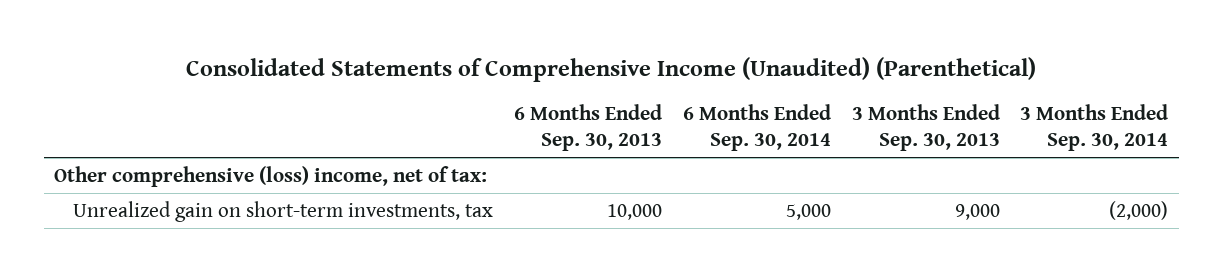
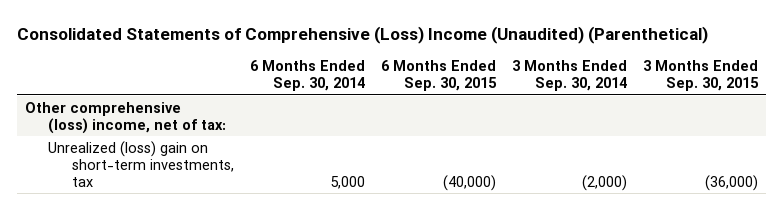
- Consolidated Statements of Comprehensive Income (Unaudited) (Parenthetical)
+ Consolidated Statements of Comprehensive (Loss) Income (Unaudited) (Parenthetical)
- | 6 Months Ended Sep. 30, 2013 | 6 Months Ended Sep. 30, 2014 | 3 Months Ended Sep. 30, 2013 | 3 Months Ended Sep. 30, 2014
+ | 6 Months Ended Sep. 30, 2014 | 6 Months Ended Sep. 30, 2015 | 3 Months Ended Sep. 30, 2014 | 3 Months Ended Sep. 30, 2015
- Unrealized gain on short-term investments, tax | 10,000 | 5,000 | 9,000 | (2,000)
+ Unrealized (loss) gain on short-term investments, tax | 5,000 | (40,000) | (2,000) | (36,000)

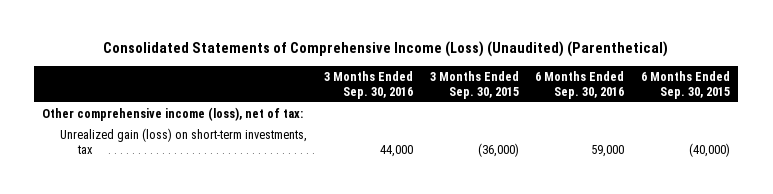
- Consolidated Statements of Comprehensive (Loss) Income (Unaudited) (Parenthetical)
+ Consolidated Statements of Comprehensive Income (Loss) (Unaudited) (Parenthetical)
- | 6 Months Ended Sep. 30, 2014 | 6 Months Ended Sep. 30, 2015 | 3 Months Ended Sep. 30, 2014 | 3 Months Ended Sep. 30, 2015
+ | 3 Months Ended Sep. 30, 2016 | 3 Months Ended Sep. 30, 2015 | 6 Months Ended Sep. 30, 2016 | 6 Months Ended Sep. 30, 2015
- Other comprehensive (loss) income, net of tax:
- Unrealized (loss) gain on short-term investments, tax | 5,000 | (40,000) | (2,000) | (36,000)
+ Other comprehensive income (loss), net of tax:
+ Unrealized gain (loss) on short-term investments, tax | 44,000 | (36,000) | 59,000 | (40,000)

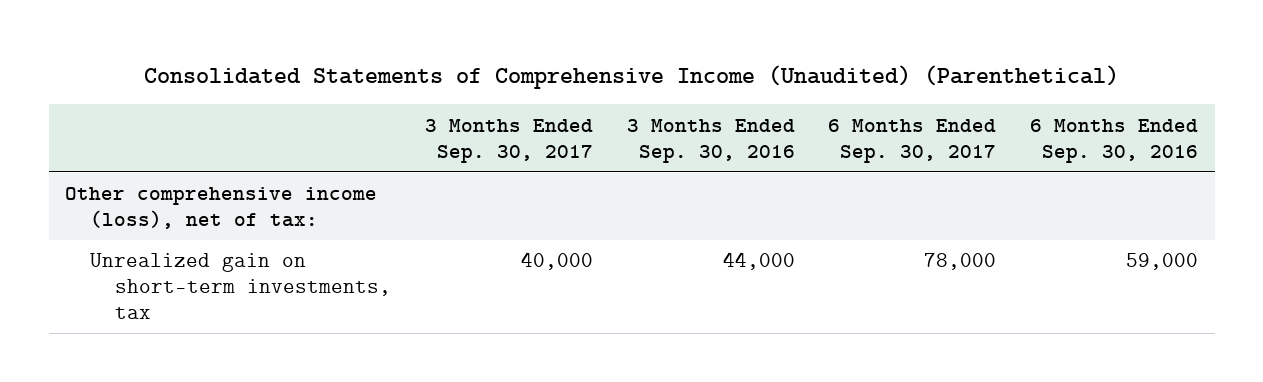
- Consolidated Statements of Comprehensive Income (Loss) (Unaudited) (Parenthetical)
+ Consolidated Statements of Comprehensive Income (Unaudited) (Parenthetical)
- | 3 Months Ended Sep. 30, 2016 | 3 Months Ended Sep. 30, 2015 | 6 Months Ended Sep. 30, 2016 | 6 Months Ended Sep. 30, 2015
+ | 3 Months Ended Sep. 30, 2017 | 3 Months Ended Sep. 30, 2016 | 6 Months Ended Sep. 30, 2017 | 6 Months Ended Sep. 30, 2016
- Unrealized gain (loss) on short-term investments, tax | 44,000 | (36,000) | 59,000 | (40,000)
+ Unrealized gain on short-term investments, tax | 40,000 | 44,000 | 78,000 | 59,000

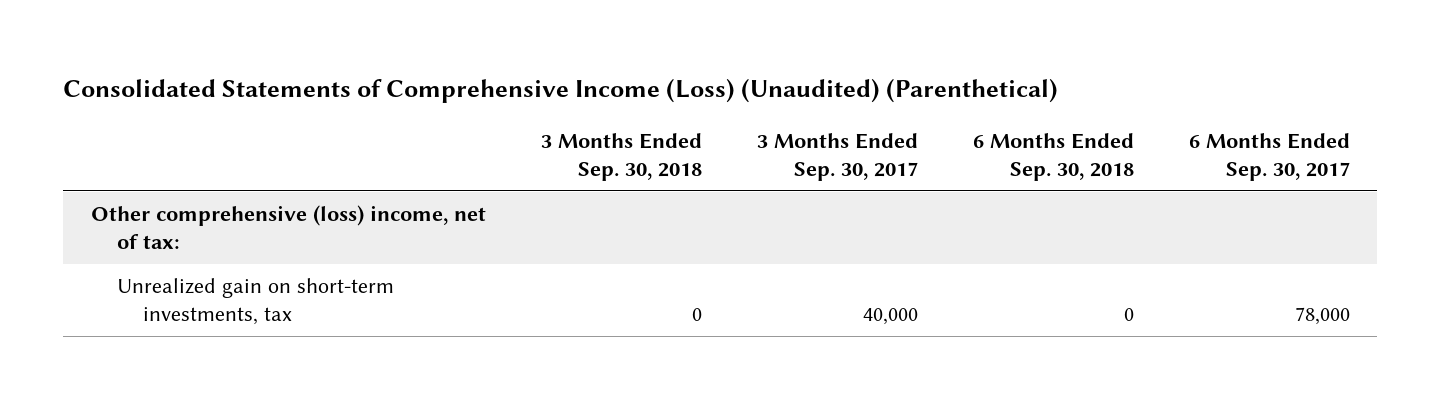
- Consolidated Statements of Comprehensive Income (Unaudited) (Parenthetical)
+ Consolidated Statements of Comprehensive Income (Loss) (Unaudited) (Parenthetical)
- | 3 Months Ended Sep. 30, 2017 | 3 Months Ended Sep. 30, 2016 | 6 Months Ended Sep. 30, 2017 | 6 Months Ended Sep. 30, 2016
+ | 3 Months Ended Sep. 30, 2018 | 3 Months Ended Sep. 30, 2017 | 6 Months Ended Sep. 30, 2018 | 6 Months Ended Sep. 30, 2017
- Other comprehensive income (loss), net of tax:
+ Other comprehensive (loss) income, net of tax:

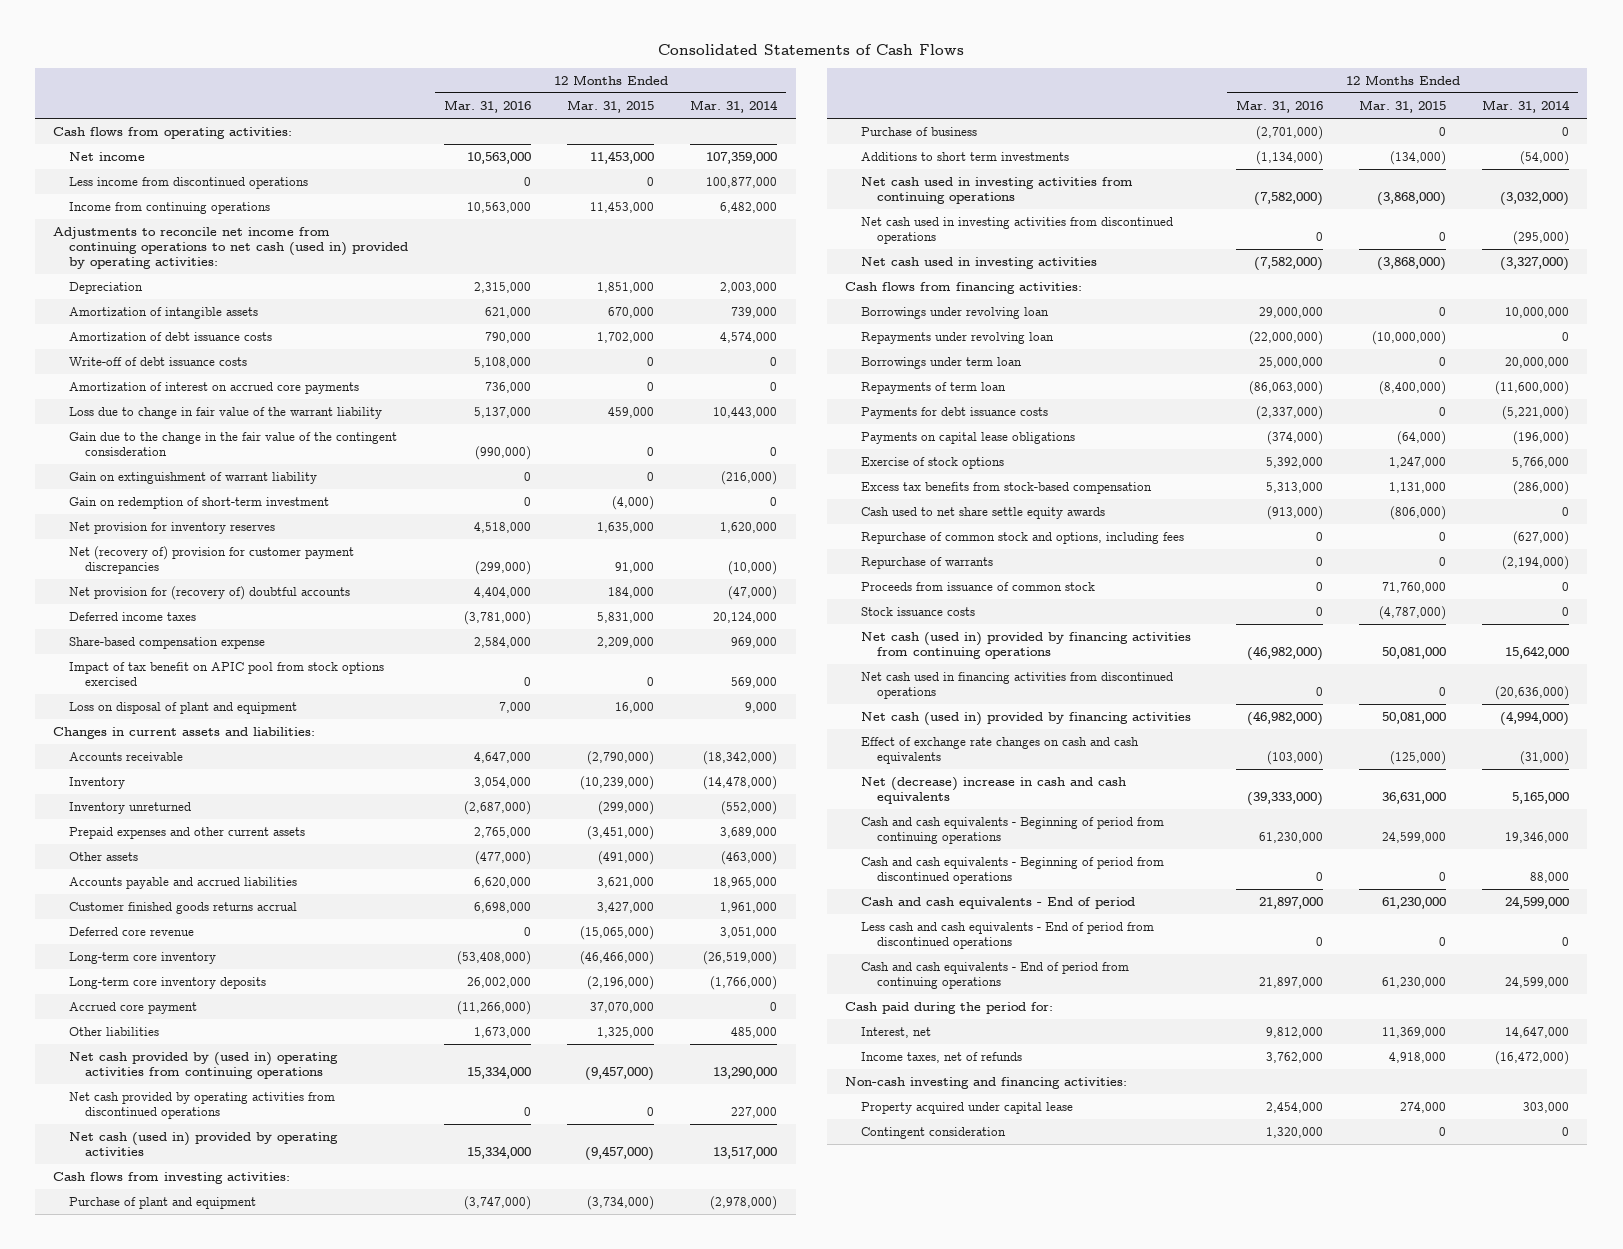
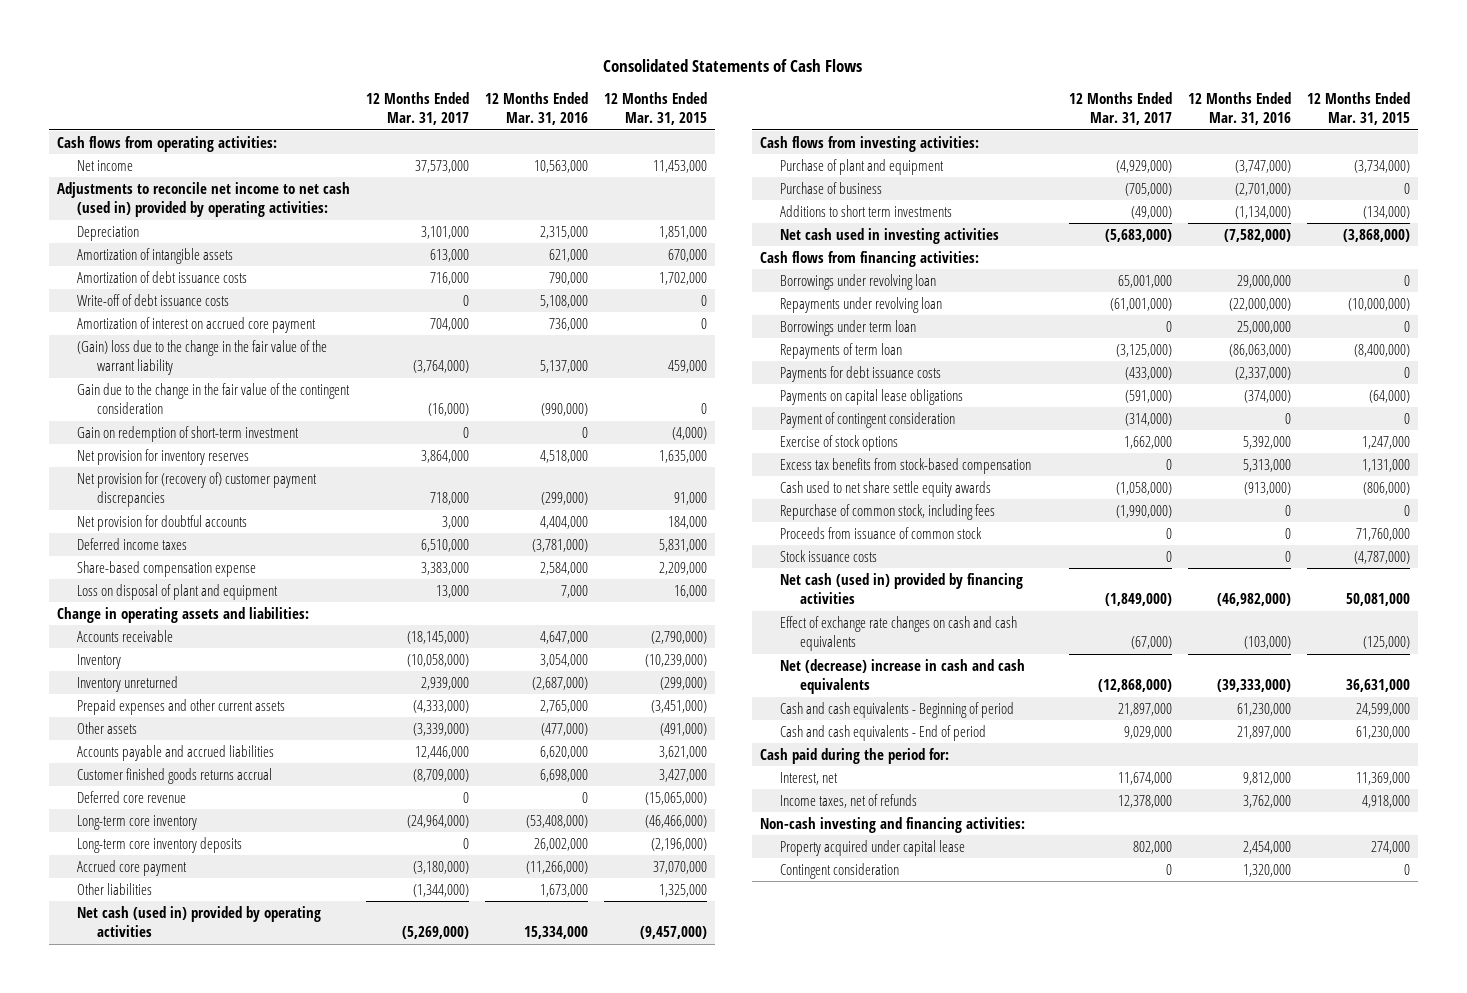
- | 12 Months Ended Mar. 31, 2016 | 12 Months Ended Mar. 31, 2015 | 12 Months Ended Mar. 31, 2014
+ | 12 Months Ended Mar. 31, 2017 | 12 Months Ended Mar. 31, 2016 | 12 Months Ended Mar. 31, 2015
- Less income from discontinued operations | 0 | 0 | 100,877,000
- Income from continuing operations | 10,563,000 | 11,453,000 | 6,482,000
- Adjustments to reconcile net income from continuing operations to net cash (used in) provided by operating activities:
+ Adjustments to reconcile net income to net cash (used in) provided by operating activities:
- Amortization of interest on accrued core payments | 736,000 | 0 | 0
- Loss due to change in fair value of the warrant liability | 5,137,000 | 459,000 | 10,443,000
- Gain due to the change in the fair value of the contingent consisderation | (990,000) | 0 | 0
- Gain on extinguishment of warrant liability | 0 | 0 | (216,000)
+ Amortization of interest on accrued core payment | 704,000 | 736,000 | 0
+ (Gain) loss due to the change in the fair value of the warrant liability | (3,764,000) | 5,137,000 | 459,000
+ Gain due to the change in the fair value of the contingent consideration | (16,000) | (990,000) | 0
- Net (recovery of) provision for customer payment discrepancies | (299,000) | 91,000 | (10,000)
- Net provision for (recovery of) doubtful accounts | 4,404,000 | 184,000 | (47,000)
+ Net provision for (recovery of) customer payment discrepancies | 718,000 | (299,000) | 91,000
+ Net provision for doubtful accounts | 3,000 | 4,404,000 | 184,000
- Impact of tax benefit on APIC pool from stock options exercised | 0 | 0 | 569,000
- Changes in current assets and liabilities:
+ Change in operating assets and liabilities:
- Net cash provided by (used in) operating activities from continuing operations | 15,334,000 | (9,457,000) | 13,290,000
- Net cash provided by operating activities from discontinued operations | 0 | 0 | 227,000
- Net cash used in investing activities from continuing operations | (7,582,000) | (3,868,000) | (3,032,000)
- Net cash used in investing activities from discontinued operations | 0 | 0 | (295,000)
+ Payment of contingent consideration | (314,000) | 0 | 0
- Repurchase of common stock and options, including fees | 0 | 0 | (627,000)
- Repurchase of warrants | 0 | 0 | (2,194,000)
+ Repurchase of common stock, including fees | (1,990,000) | 0 | 0
- Net cash (used in) provided by financing activities from continuing operations | (46,982,000) | 50,081,000 | 15,642,000
- Net cash used in financing activities from discontinued operations | 0 | 0 | (20,636,000)
- Cash and cash equivalents - Beginning of period from continuing operations | 61,230,000 | 24,599,000 | 19,346,000
- Cash and cash equivalents - Beginning of period from discontinued operations | 0 | 0 | 88,000
+ Cash and cash equivalents - Beginning of period | 21,897,000 | 61,230,000 | 24,599,000
- Less cash and cash equivalents - End of period from discontinued operations | 0 | 0 | 0
- Cash and cash equivalents - End of period from continuing operations | 21,897,000 | 61,230,000 | 24,599,000

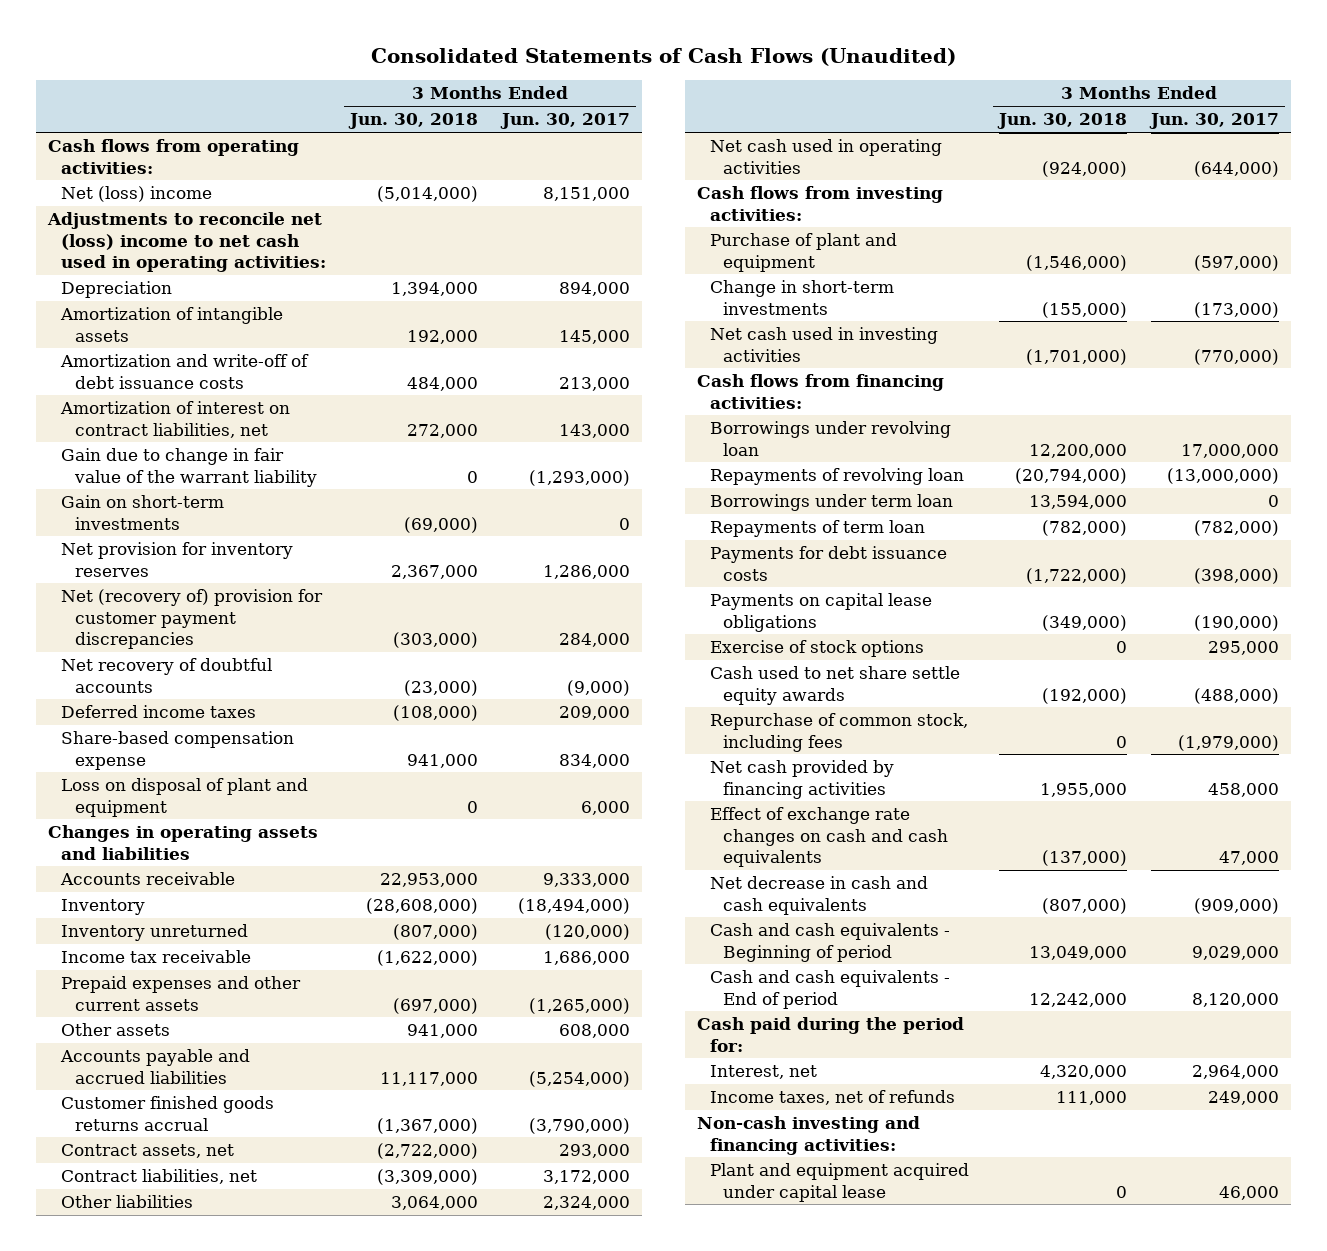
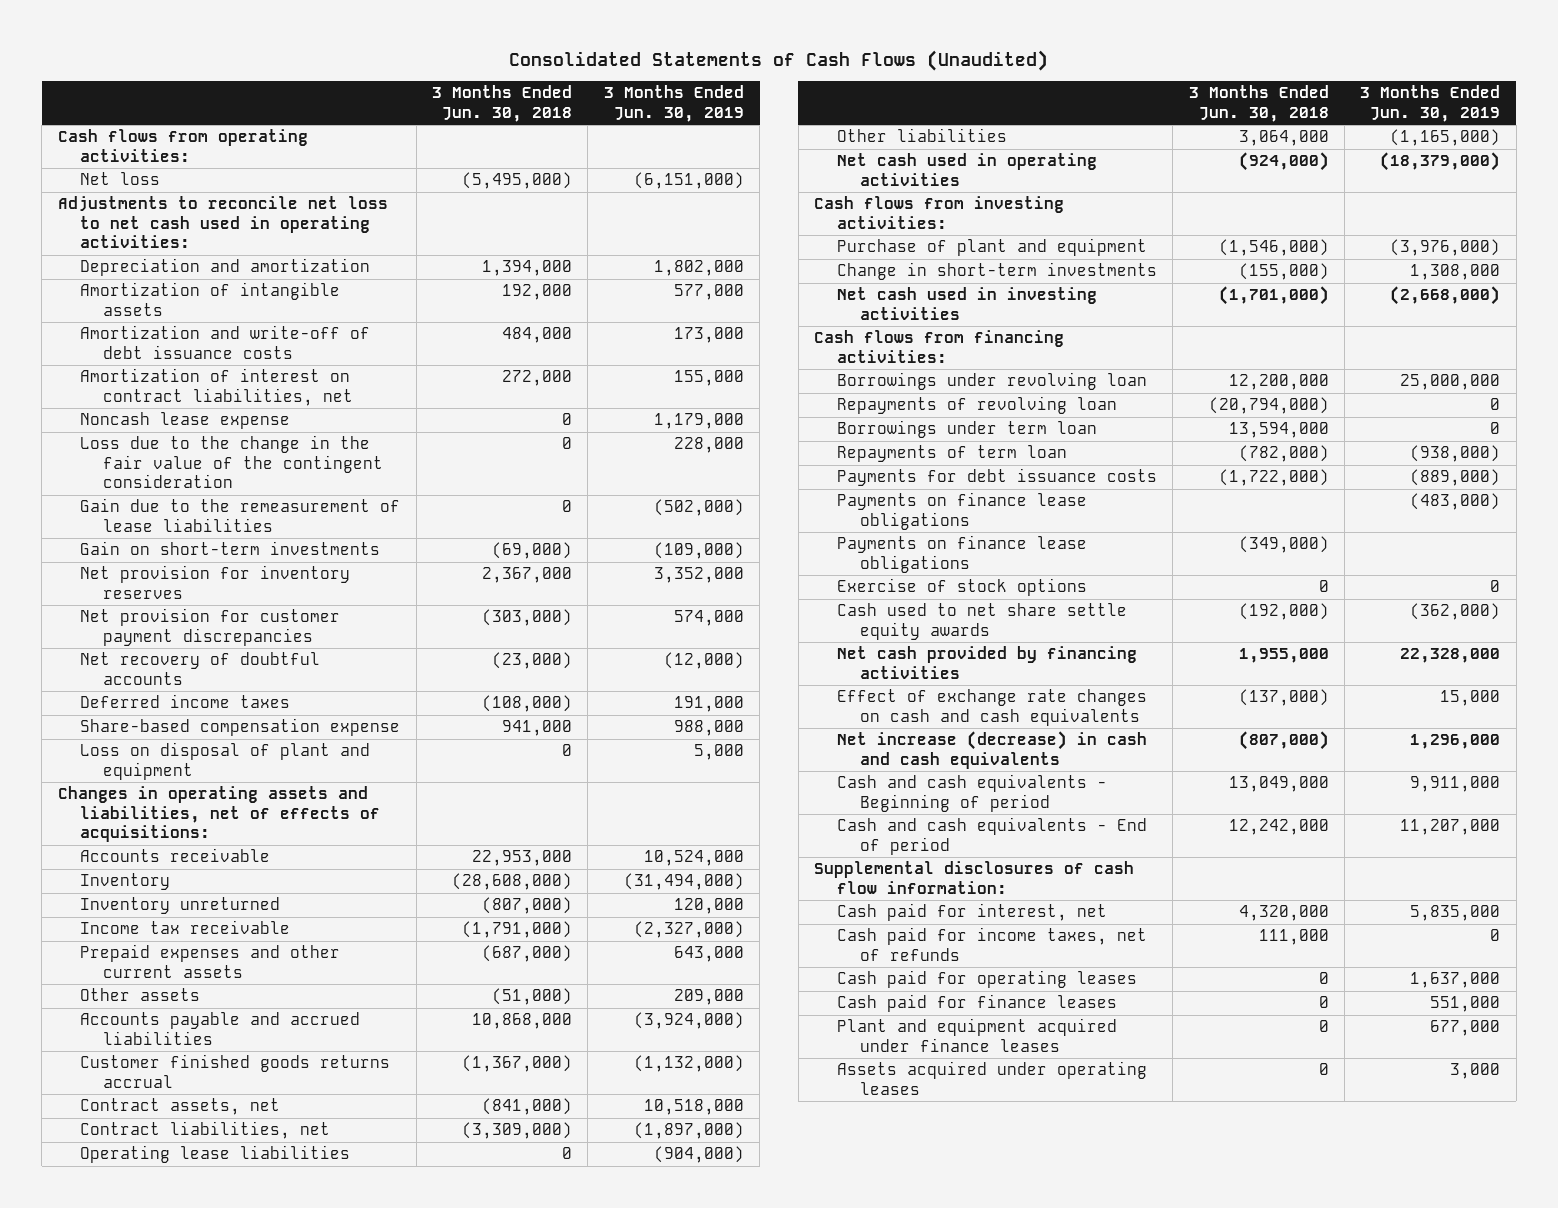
- | 3 Months Ended Jun. 30, 2018 | 3 Months Ended Jun. 30, 2017
+ | 3 Months Ended Jun. 30, 2018 | 3 Months Ended Jun. 30, 2019
- Net (loss) income | (5,014,000) | 8,151,000
- Adjustments to reconcile net (loss) income to net cash used in operating activities:
- Depreciation | 1,394,000 | 894,000
+ Net loss | (5,495,000) | (6,151,000)
+ Adjustments to reconcile net loss to net cash used in operating activities:
+ Depreciation and amortization | 1,394,000 | 1,802,000
- Gain due to change in fair value of the warrant liability | 0 | (1,293,000)
+ Noncash lease expense | 0 | 1,179,000
+ Loss due to the change in the fair value of the contingent consideration | 0 | 228,000
+ Gain due to the remeasurement of lease liabilities | 0 | (502,000)
- Net (recovery of) provision for customer payment discrepancies | (303,000) | 284,000
+ Net provision for customer payment discrepancies | (303,000) | 574,000
- Changes in operating assets and liabilities
+ Changes in operating assets and liabilities, net of effects of acquisitions:
- Income tax receivable | (1,622,000) | 1,686,000
- Prepaid expenses and other current assets | (697,000) | (1,265,000)
- Other assets | 941,000 | 608,000
- Accounts payable and accrued liabilities | 11,117,000 | (5,254,000)
+ Income tax receivable | (1,791,000) | (2,327,000)
+ Prepaid expenses and other current assets | (687,000) | 643,000
+ Other assets | (51,000) | 209,000
+ Accounts payable and accrued liabilities | 10,868,000 | (3,924,000)
- Contract assets, net | (2,722,000) | 293,000
+ Contract assets, net | (841,000) | 10,518,000
+ Operating lease liabilities | 0 | (904,000)
- Payments on capital lease obligations | (349,000) | (190,000)
+ Payments on finance lease obligations | | (483,000)
+ Payments on finance lease obligations | (349,000) |
- Repurchase of common stock, including fees | 0 | (1,979,000)
- Net decrease in cash and cash equivalents | (807,000) | (909,000)
+ Net increase (decrease) in cash and cash equivalents | (807,000) | 1,296,000
- Cash paid during the period for:
- Interest, net | 4,320,000 | 2,964,000
- Income taxes, net of refunds | 111,000 | 249,000
- Non-cash investing and financing activities:
- Plant and equipment acquired under capital lease | 0 | 46,000
+ Supplemental disclosures of cash flow information:
+ Cash paid for interest, net | 4,320,000 | 5,835,000
+ Cash paid for income taxes, net of refunds | 111,000 | 0
+ Cash paid for operating leases | 0 | 1,637,000
+ Cash paid for finance leases | 0 | 551,000
+ Plant and equipment acquired under finance leases | 0 | 677,000
+ Assets acquired under operating leases | 0 | 3,000

